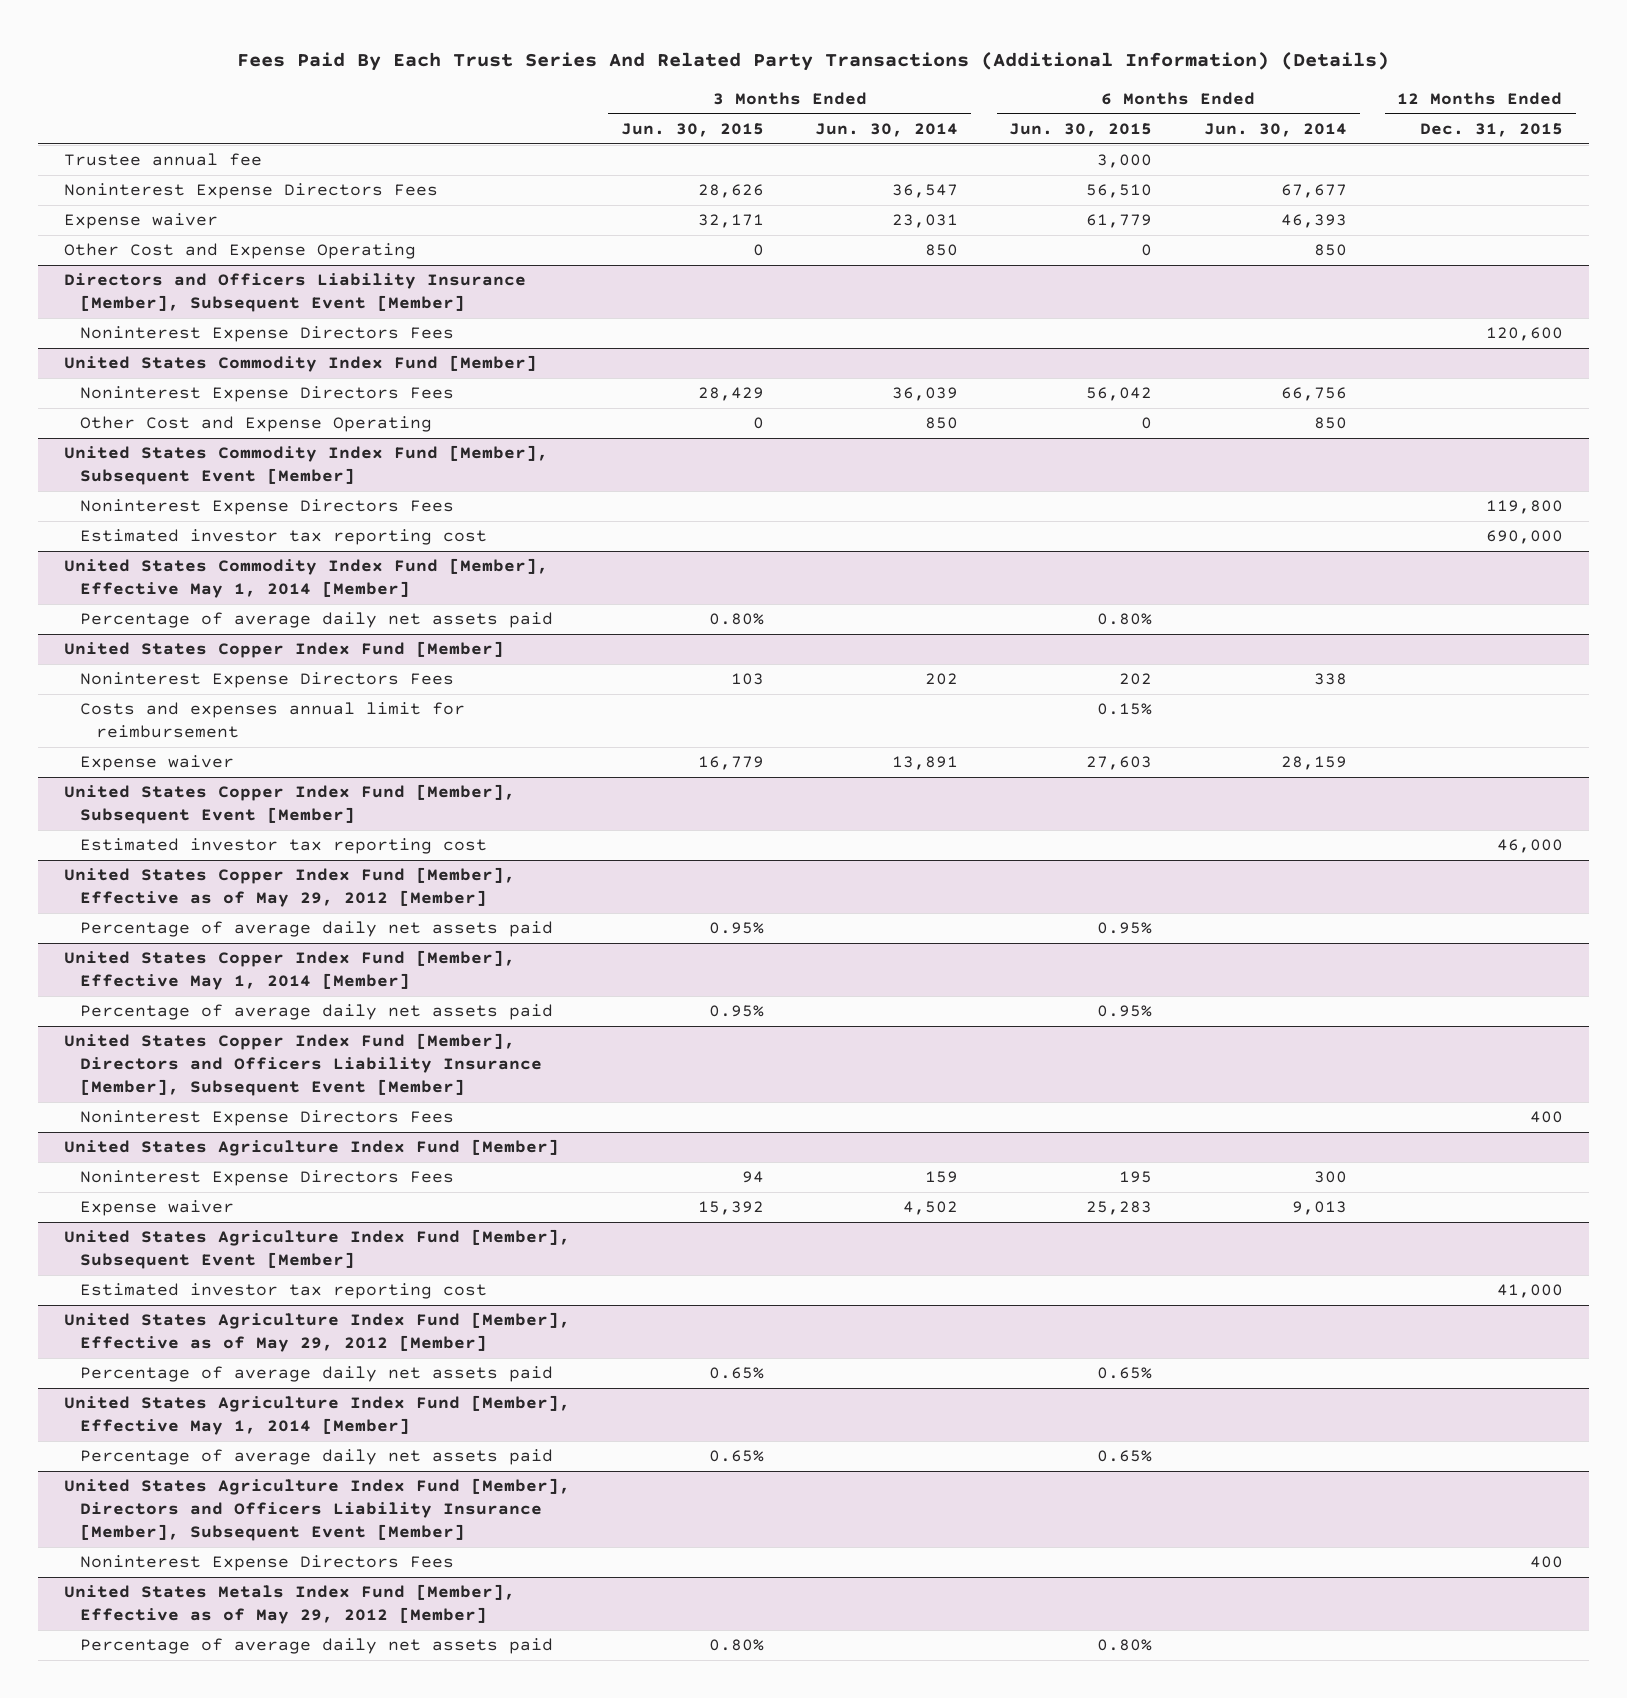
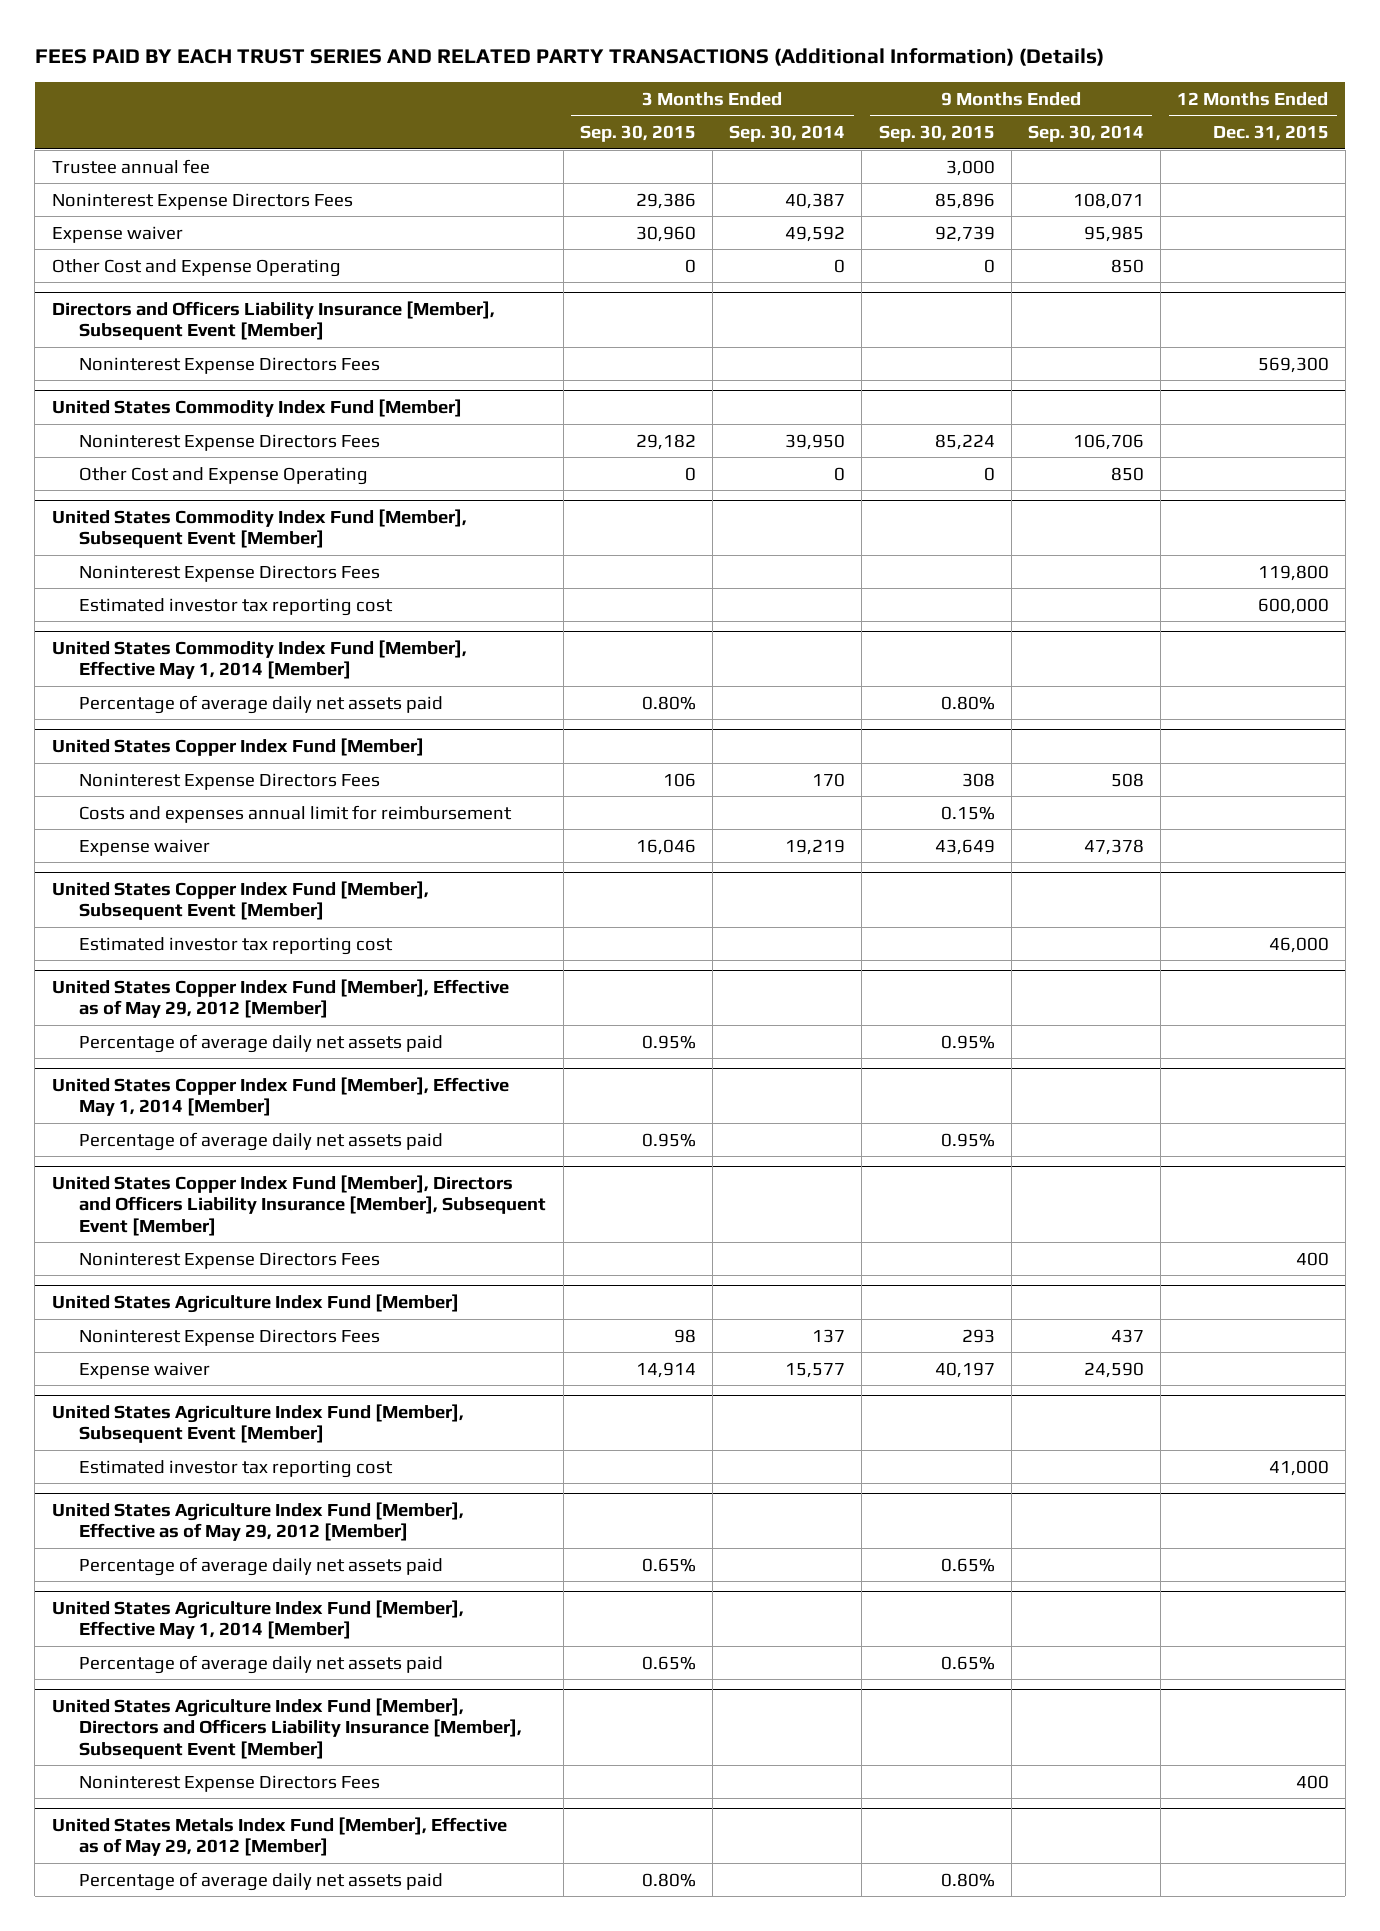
- Fees Paid By Each Trust Series And Related Party Transactions (Additional Information) (Details)
+ FEES PAID BY EACH TRUST SERIES AND RELATED PARTY TRANSACTIONS (Additional Information) (Details)
- | 3 Months Ended Jun. 30, 2015 | 3 Months Ended Jun. 30, 2014 | 6 Months Ended Jun. 30, 2015 | 6 Months Ended Jun. 30, 2014 | 12 Months Ended Dec. 31, 2015
+ | 3 Months Ended Sep. 30, 2015 | 3 Months Ended Sep. 30, 2014 | 9 Months Ended Sep. 30, 2015 | 9 Months Ended Sep. 30, 2014 | 12 Months Ended Dec. 31, 2015
@ Directors and Officers Liability Insurance [Member], Subsequent Event [Member]
- Noninterest Expense Directors Fees | | | | | 120,600
+ Noninterest Expense Directors Fees | | | | | 569,300
@ United States Commodity Index Fund [Member], Subsequent Event [Member]
- Estimated investor tax reporting cost | | | | | 690,000
+ Estimated investor tax reporting cost | | | | | 600,000

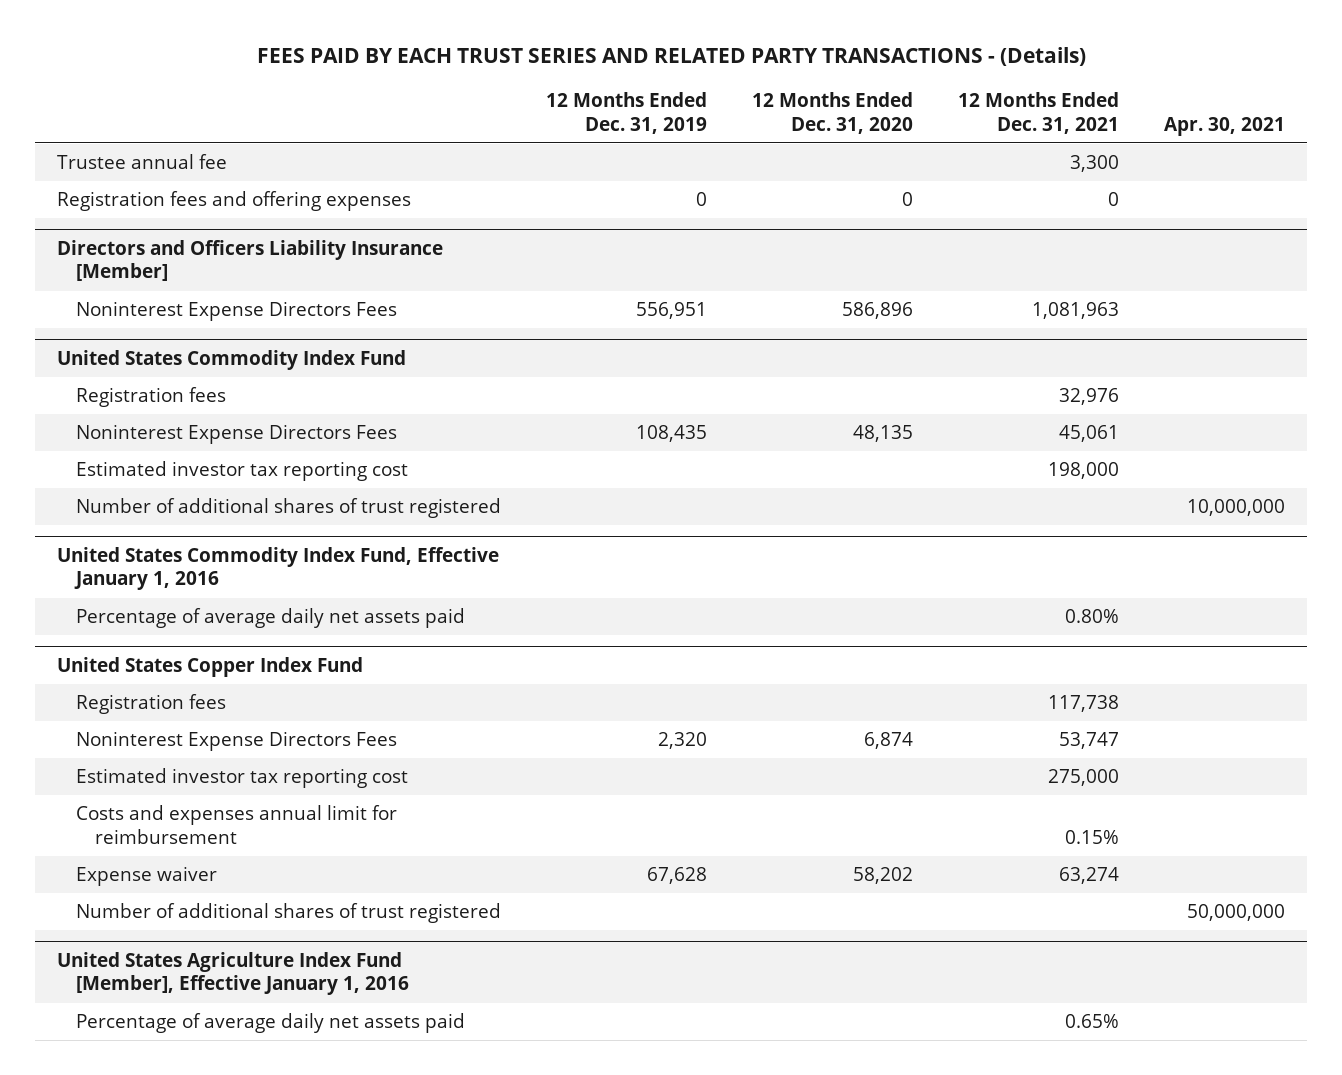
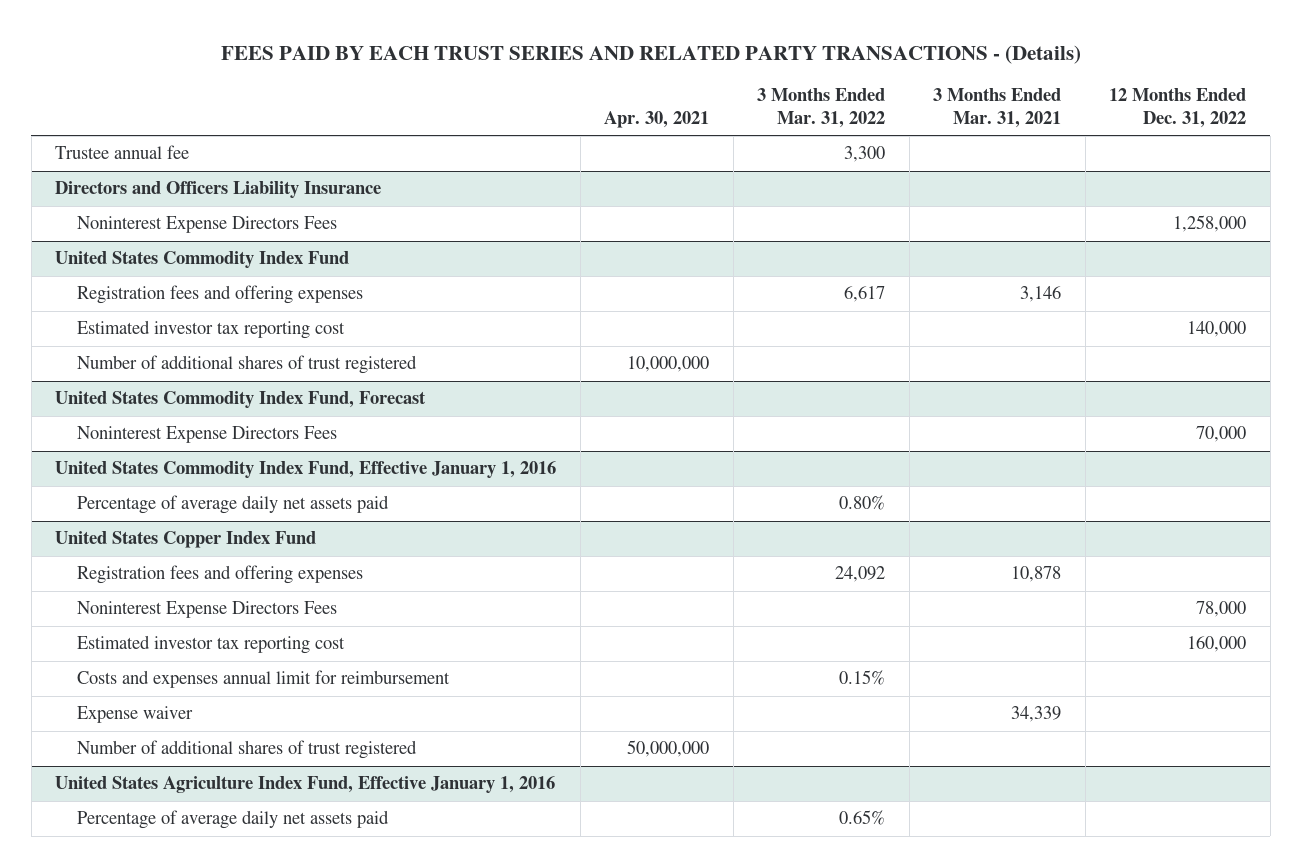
- | 12 Months Ended Dec. 31, 2019 | 12 Months Ended Dec. 31, 2020 | 12 Months Ended Dec. 31, 2021 | Apr. 30, 2021
+ | Apr. 30, 2021 | 3 Months Ended Mar. 31, 2022 | 3 Months Ended Mar. 31, 2021 | 12 Months Ended Dec. 31, 2022
- Registration fees and offering expenses | 0 | 0 | 0 |
- Directors and Officers Liability Insurance [Member]
+ Directors and Officers Liability Insurance
@ United States Commodity Index Fund
- Registration fees | | | 32,976 |
- Noninterest Expense Directors Fees | 108,435 | 48,135 | 45,061 |
+ Registration fees and offering expenses | | 6,617 | 3,146 |
+ United States Commodity Index Fund, Forecast
+ Noninterest Expense Directors Fees | | | | 70,000
@ United States Copper Index Fund
- Registration fees | | | 117,738 |
+ Registration fees and offering expenses | | 24,092 | 10,878 |
- United States Agriculture Index Fund [Member], Effective January 1, 2016
+ United States Agriculture Index Fund, Effective January 1, 2016

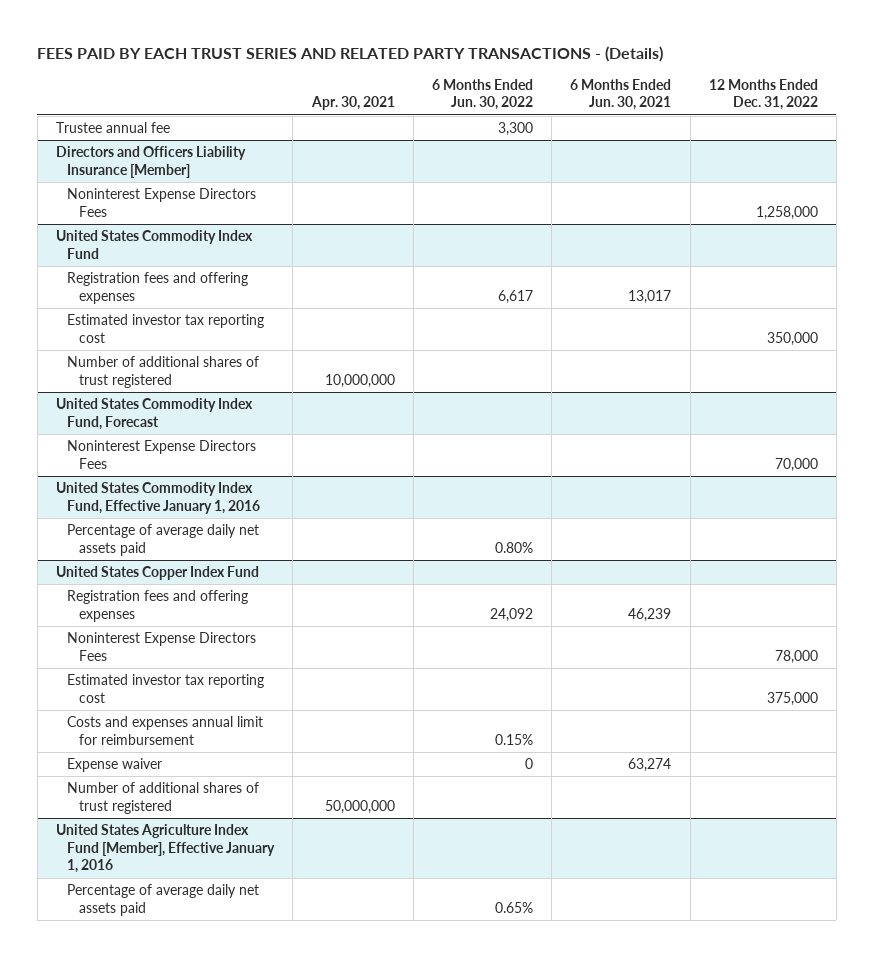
- | Apr. 30, 2021 | 3 Months Ended Mar. 31, 2022 | 3 Months Ended Mar. 31, 2021 | 12 Months Ended Dec. 31, 2022
+ | Apr. 30, 2021 | 6 Months Ended Jun. 30, 2022 | 6 Months Ended Jun. 30, 2021 | 12 Months Ended Dec. 31, 2022
- Directors and Officers Liability Insurance
+ Directors and Officers Liability Insurance [Member]
@ United States Commodity Index Fund
- Estimated investor tax reporting cost | | | | 140,000
+ Estimated investor tax reporting cost | | | | 350,000
@ United States Copper Index Fund
- Estimated investor tax reporting cost | | | | 160,000
+ Estimated investor tax reporting cost | | | | 375,000
- United States Agriculture Index Fund, Effective January 1, 2016
+ United States Agriculture Index Fund [Member], Effective January 1, 2016

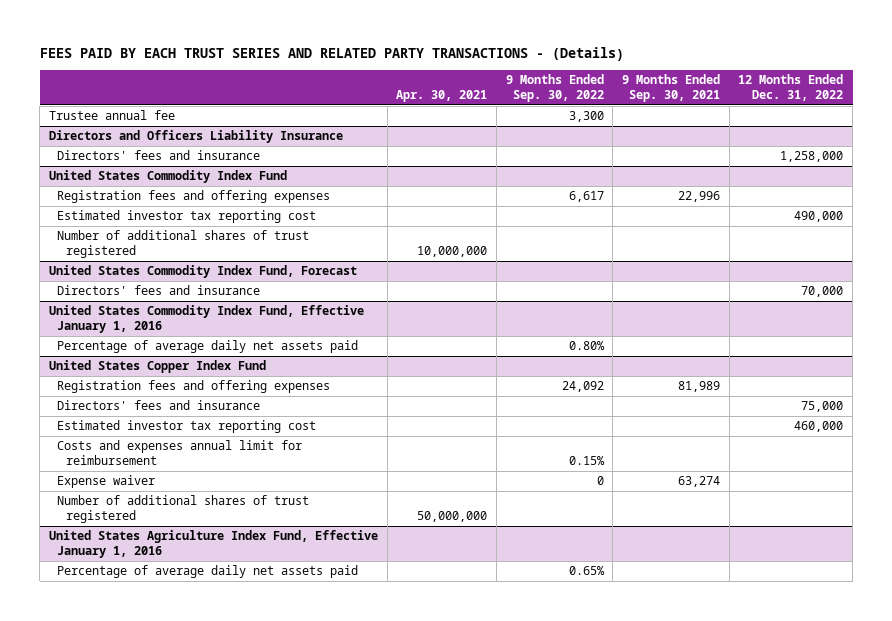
- | Apr. 30, 2021 | 6 Months Ended Jun. 30, 2022 | 6 Months Ended Jun. 30, 2021 | 12 Months Ended Dec. 31, 2022
+ | Apr. 30, 2021 | 9 Months Ended Sep. 30, 2022 | 9 Months Ended Sep. 30, 2021 | 12 Months Ended Dec. 31, 2022
- Directors and Officers Liability Insurance [Member]
- Noninterest Expense Directors Fees | | | | 1,258,000
+ Directors and Officers Liability Insurance
+ Directors' fees and insurance | | | | 1,258,000
@ United States Commodity Index Fund
- Estimated investor tax reporting cost | | | | 350,000
+ Estimated investor tax reporting cost | | | | 490,000
@ United States Commodity Index Fund, Forecast
- Noninterest Expense Directors Fees | | | | 70,000
+ Directors' fees and insurance | | | | 70,000
@ United States Copper Index Fund
- Noninterest Expense Directors Fees | | | | 78,000
- Estimated investor tax reporting cost | | | | 375,000
+ Directors' fees and insurance | | | | 75,000
+ Estimated investor tax reporting cost | | | | 460,000
- United States Agriculture Index Fund [Member], Effective January 1, 2016
+ United States Agriculture Index Fund, Effective January 1, 2016

